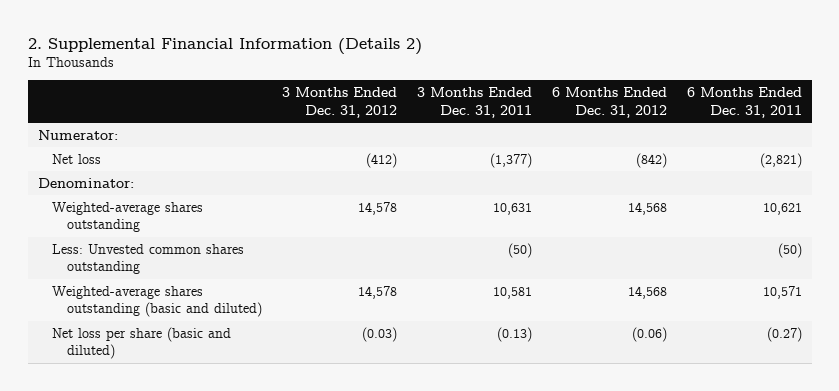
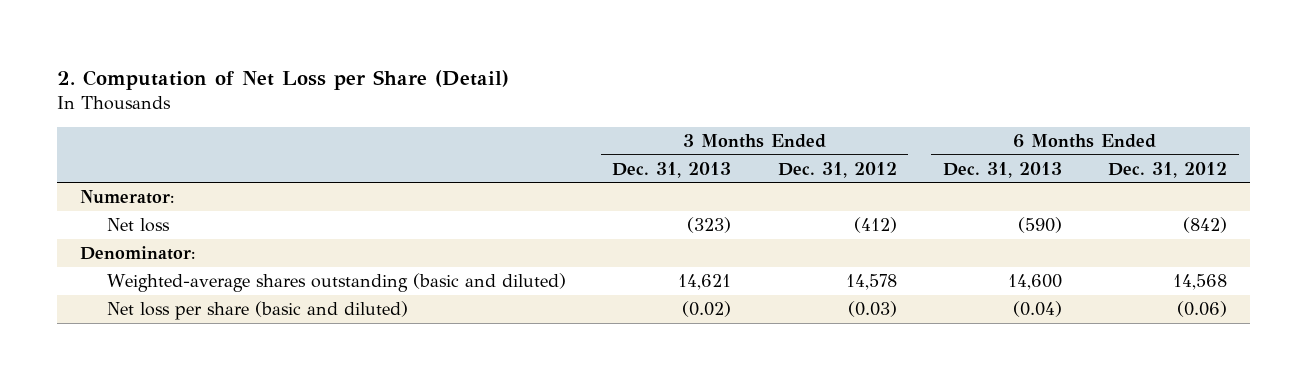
- 2. Supplemental Financial Information (Details 2)
+ 2. Computation of Net Loss per Share (Detail)
- | 3 Months Ended Dec. 31, 2012 | 3 Months Ended Dec. 31, 2011 | 6 Months Ended Dec. 31, 2012 | 6 Months Ended Dec. 31, 2011
+ | 3 Months Ended Dec. 31, 2013 | 3 Months Ended Dec. 31, 2012 | 6 Months Ended Dec. 31, 2013 | 6 Months Ended Dec. 31, 2012
- Weighted-average shares outstanding | 14,578 | 10,631 | 14,568 | 10,621
- Less: Unvested common shares outstanding | | (50) | | (50)

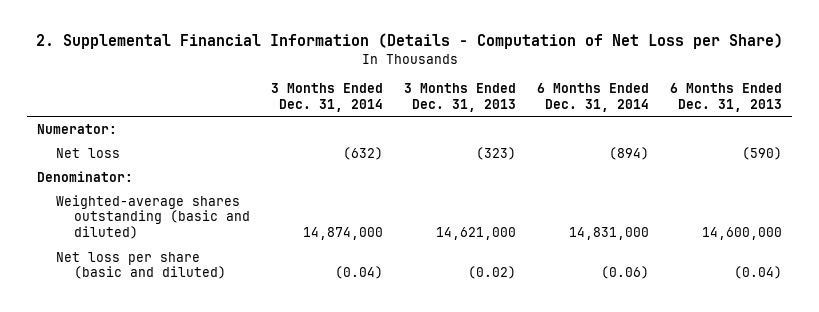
- 2. Computation of Net Loss per Share (Detail)
+ 2. Supplemental Financial Information (Details - Computation of Net Loss per Share)
- | 3 Months Ended Dec. 31, 2013 | 3 Months Ended Dec. 31, 2012 | 6 Months Ended Dec. 31, 2013 | 6 Months Ended Dec. 31, 2012
+ | 3 Months Ended Dec. 31, 2014 | 3 Months Ended Dec. 31, 2013 | 6 Months Ended Dec. 31, 2014 | 6 Months Ended Dec. 31, 2013
- Weighted-average shares outstanding (basic and diluted) | 14,621 | 14,578 | 14,600 | 14,568
+ Weighted-average shares outstanding (basic and diluted) | 14,874,000 | 14,621,000 | 14,831,000 | 14,600,000

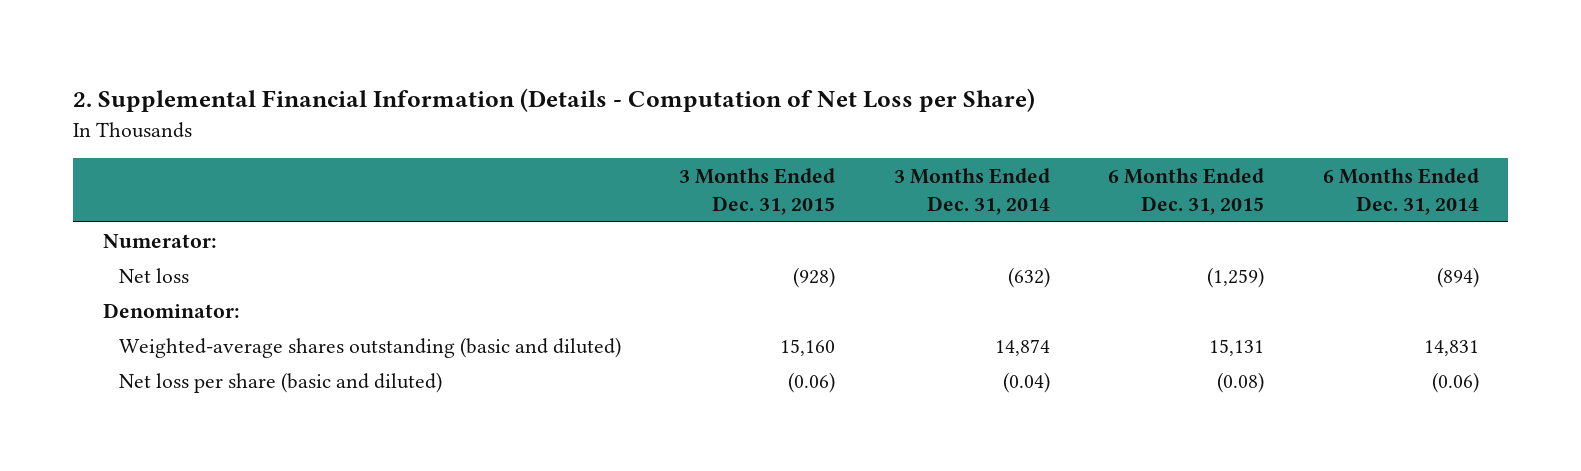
- | 3 Months Ended Dec. 31, 2014 | 3 Months Ended Dec. 31, 2013 | 6 Months Ended Dec. 31, 2014 | 6 Months Ended Dec. 31, 2013
+ | 3 Months Ended Dec. 31, 2015 | 3 Months Ended Dec. 31, 2014 | 6 Months Ended Dec. 31, 2015 | 6 Months Ended Dec. 31, 2014
- Weighted-average shares outstanding (basic and diluted) | 14,874,000 | 14,621,000 | 14,831,000 | 14,600,000
+ Weighted-average shares outstanding (basic and diluted) | 15,160 | 14,874 | 15,131 | 14,831

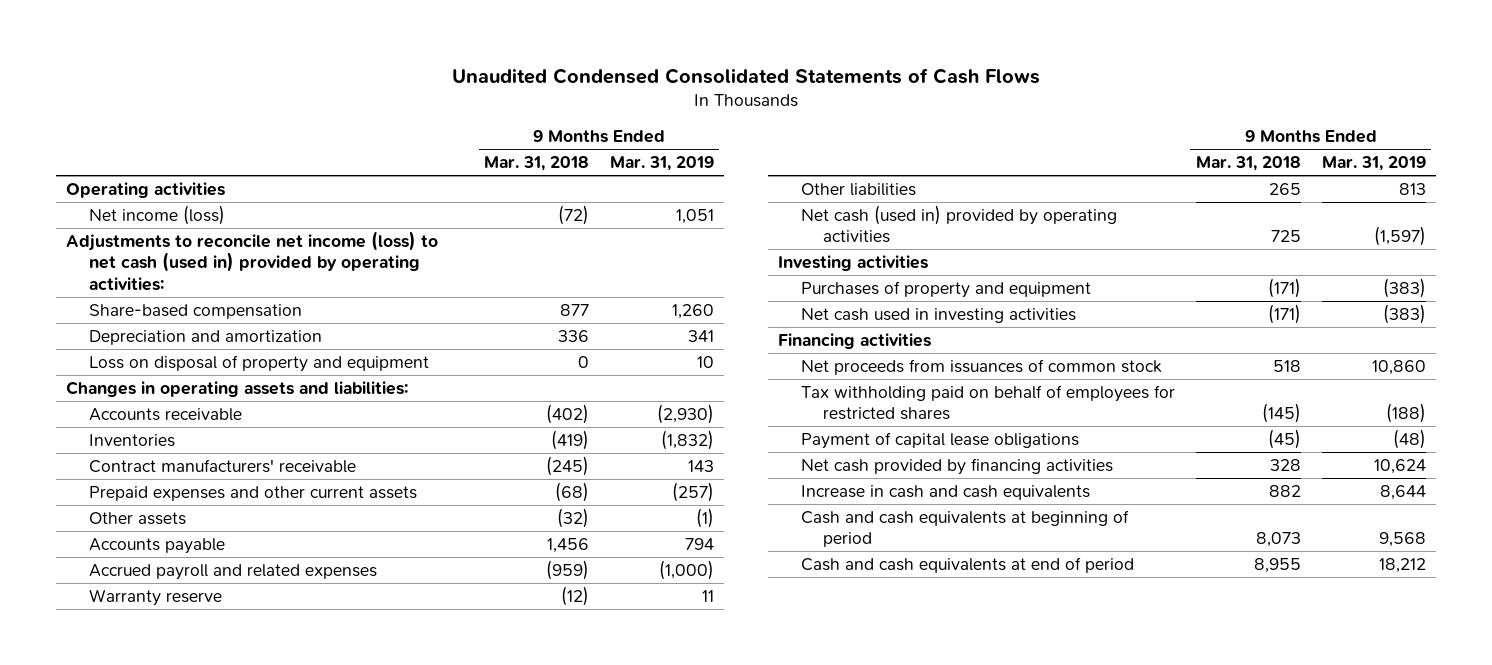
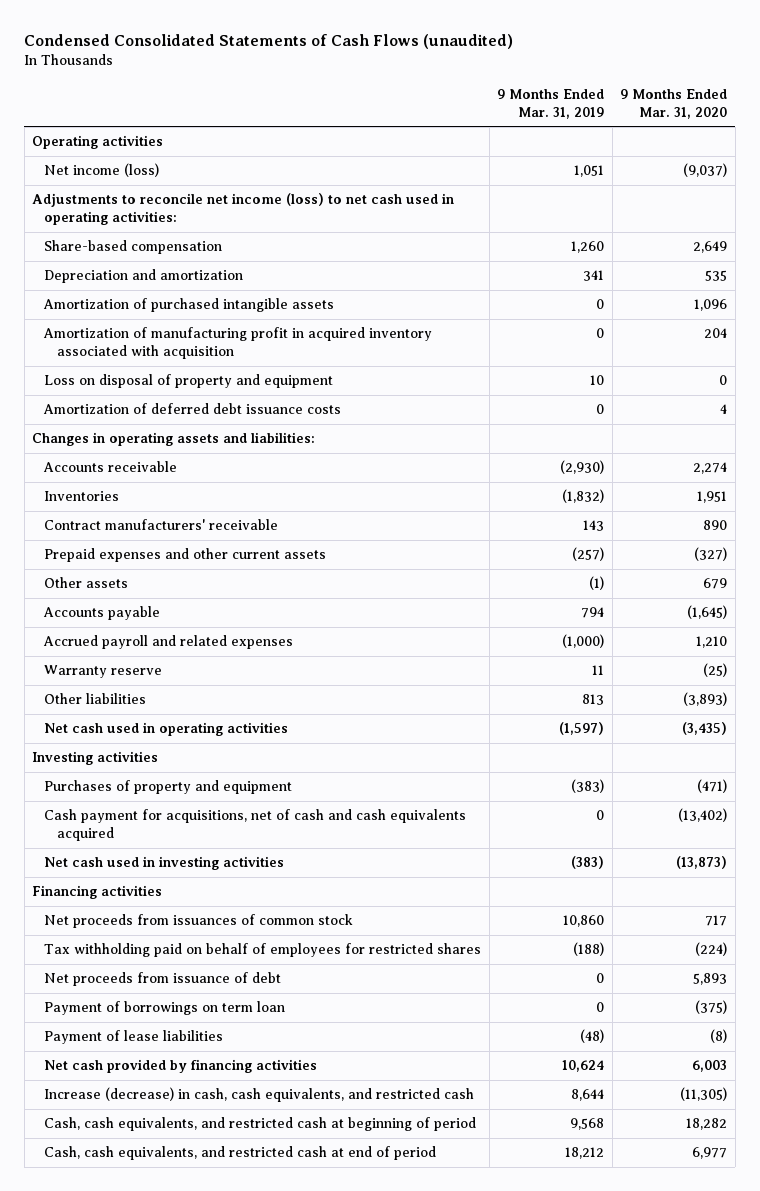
- Unaudited Condensed Consolidated Statements of Cash Flows
+ Condensed Consolidated Statements of Cash Flows (unaudited)
- | 9 Months Ended Mar. 31, 2018 | 9 Months Ended Mar. 31, 2019
+ | 9 Months Ended Mar. 31, 2019 | 9 Months Ended Mar. 31, 2020
- Adjustments to reconcile net income (loss) to net cash (used in) provided by operating activities:
+ Adjustments to reconcile net income (loss) to net cash used in operating activities:
+ Amortization of purchased intangible assets | 0 | 1,096
+ Amortization of manufacturing profit in acquired inventory associated with acquisition | 0 | 204
+ Amortization of deferred debt issuance costs | 0 | 4
- Net cash (used in) provided by operating activities | 725 | (1,597)
+ Net cash used in operating activities | (1,597) | (3,435)
+ Cash payment for acquisitions, net of cash and cash equivalents acquired | 0 | (13,402)
- Payment of capital lease obligations | (45) | (48)
+ Net proceeds from issuance of debt | 0 | 5,893
+ Payment of borrowings on term loan | 0 | (375)
+ Payment of lease liabilities | (48) | (8)
- Increase in cash and cash equivalents | 882 | 8,644
- Cash and cash equivalents at beginning of period | 8,073 | 9,568
- Cash and cash equivalents at end of period | 8,955 | 18,212
+ Increase (decrease) in cash, cash equivalents, and restricted cash | 8,644 | (11,305)
+ Cash, cash equivalents, and restricted cash at beginning of period | 9,568 | 18,282
+ Cash, cash equivalents, and restricted cash at end of period | 18,212 | 6,977

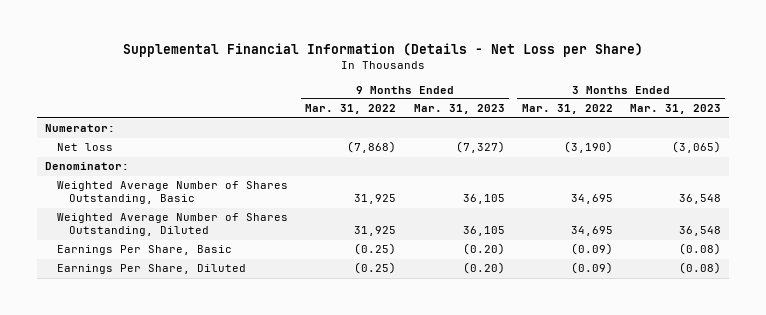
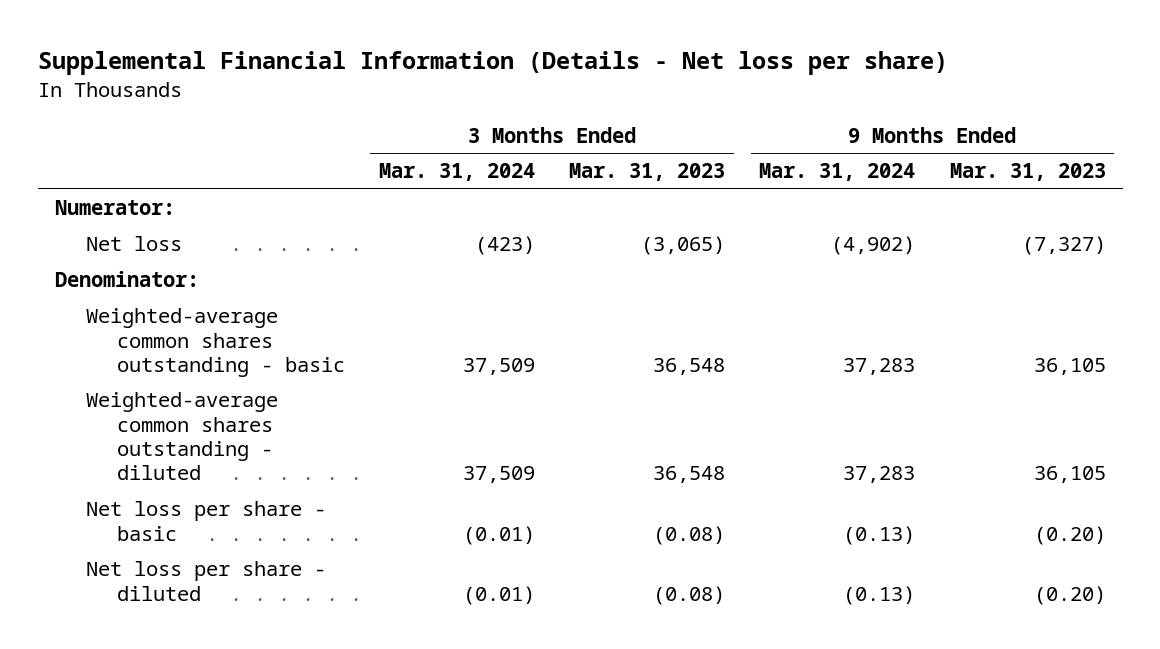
- Supplemental Financial Information (Details - Net Loss per Share)
+ Supplemental Financial Information (Details - Net loss per share)
- | 9 Months Ended Mar. 31, 2022 | 9 Months Ended Mar. 31, 2023 | 3 Months Ended Mar. 31, 2022 | 3 Months Ended Mar. 31, 2023
+ | 3 Months Ended Mar. 31, 2024 | 3 Months Ended Mar. 31, 2023 | 9 Months Ended Mar. 31, 2024 | 9 Months Ended Mar. 31, 2023
- Weighted Average Number of Shares Outstanding, Basic | 31,925 | 36,105 | 34,695 | 36,548
- Weighted Average Number of Shares Outstanding, Diluted | 31,925 | 36,105 | 34,695 | 36,548
- Earnings Per Share, Basic | (0.25) | (0.20) | (0.09) | (0.08)
- Earnings Per Share, Diluted | (0.25) | (0.20) | (0.09) | (0.08)
+ Weighted-average common shares outstanding - basic | 37,509 | 36,548 | 37,283 | 36,105
+ Weighted-average common shares outstanding - diluted | 37,509 | 36,548 | 37,283 | 36,105
+ Net loss per share - basic | (0.01) | (0.08) | (0.13) | (0.20)
+ Net loss per share - diluted | (0.01) | (0.08) | (0.13) | (0.20)

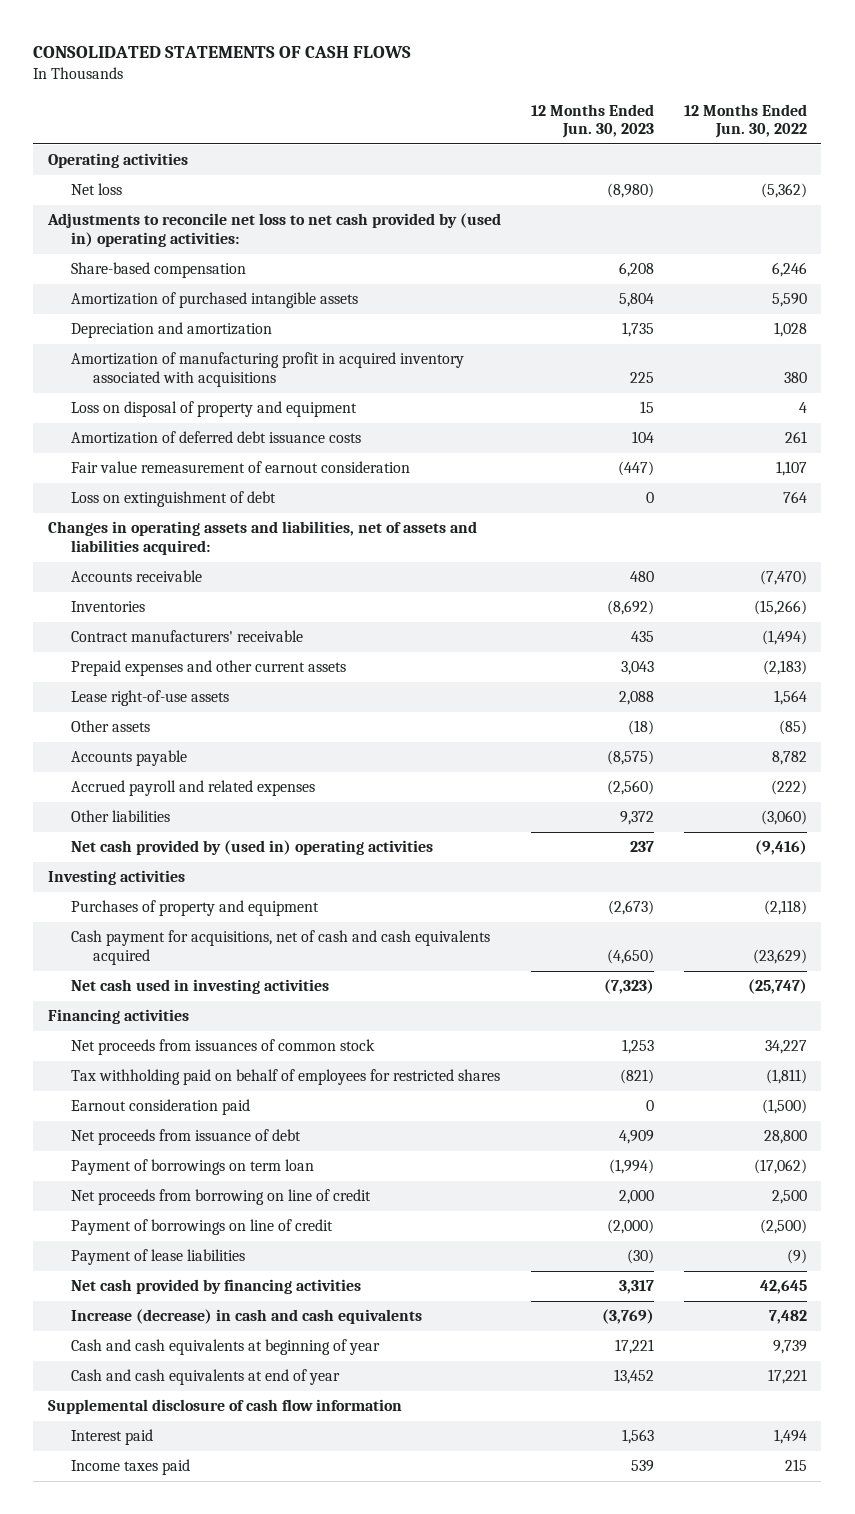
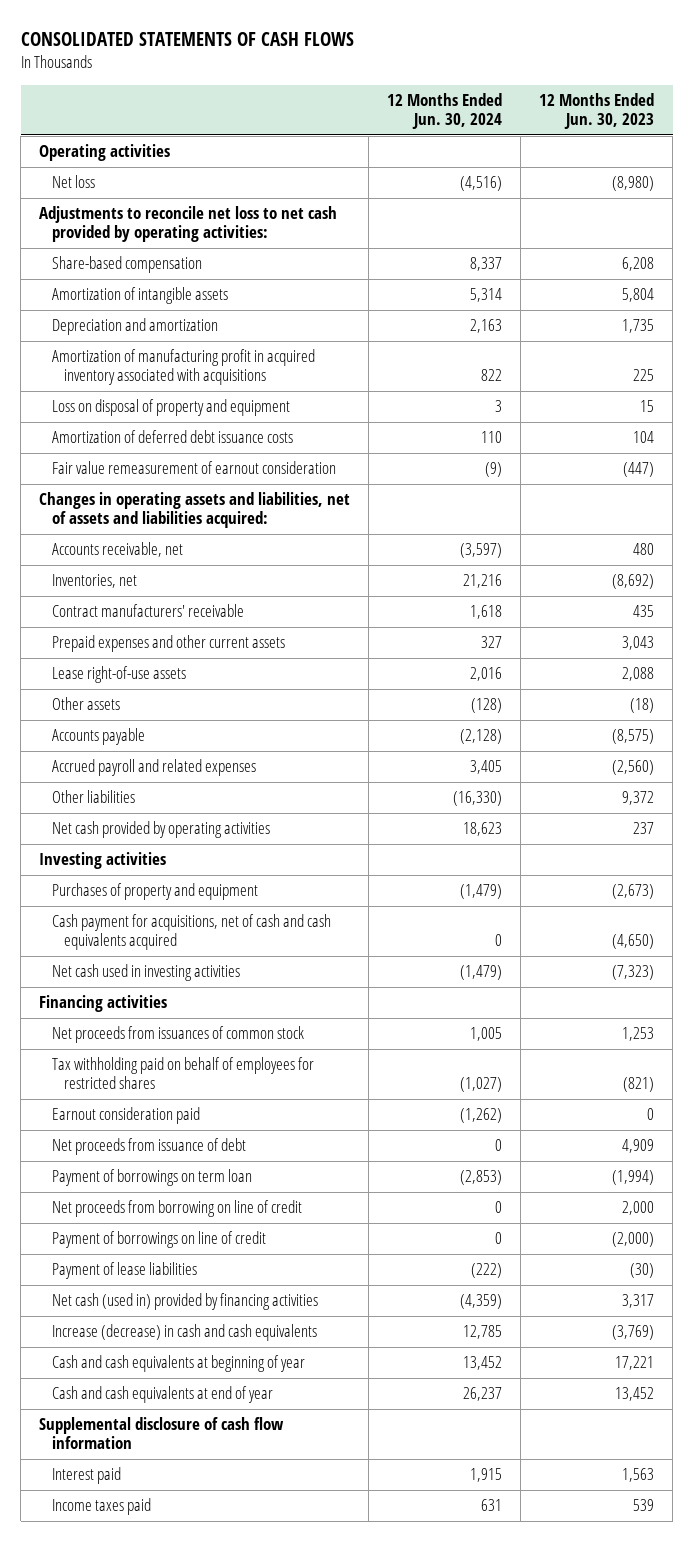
- | 12 Months Ended Jun. 30, 2023 | 12 Months Ended Jun. 30, 2022
+ | 12 Months Ended Jun. 30, 2024 | 12 Months Ended Jun. 30, 2023
- Adjustments to reconcile net loss to net cash provided by (used in) operating activities:
+ Adjustments to reconcile net loss to net cash provided by operating activities:
- Amortization of purchased intangible assets | 5,804 | 5,590
+ Amortization of intangible assets | 5,314 | 5,804
- Loss on extinguishment of debt | 0 | 764
- Accounts receivable | 480 | (7,470)
- Inventories | (8,692) | (15,266)
+ Accounts receivable, net | (3,597) | 480
+ Inventories, net | 21,216 | (8,692)
- Net cash provided by (used in) operating activities | 237 | (9,416)
+ Net cash provided by operating activities | 18,623 | 237
- Net cash provided by financing activities | 3,317 | 42,645
+ Net cash (used in) provided by financing activities | (4,359) | 3,317

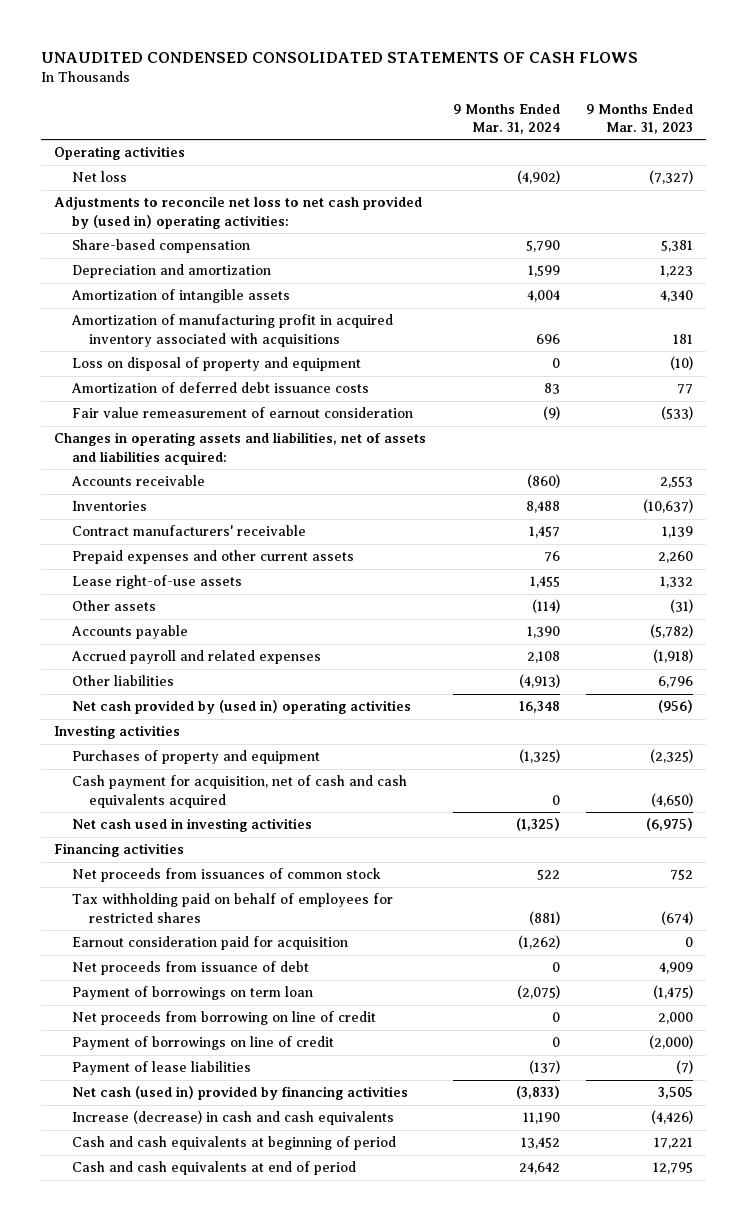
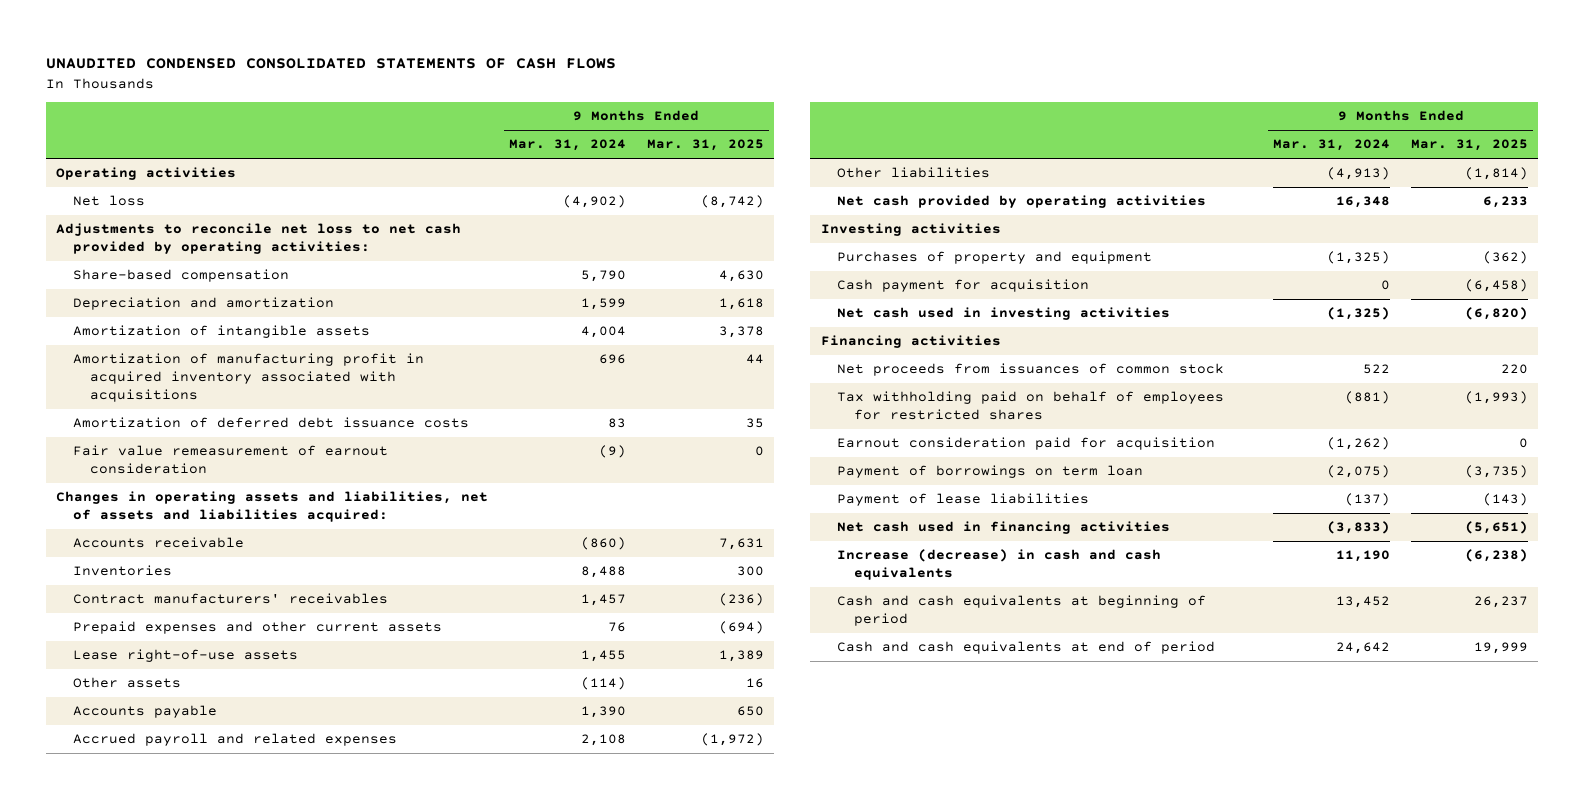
- | 9 Months Ended Mar. 31, 2024 | 9 Months Ended Mar. 31, 2023
+ | 9 Months Ended Mar. 31, 2024 | 9 Months Ended Mar. 31, 2025
- Adjustments to reconcile net loss to net cash provided by (used in) operating activities:
+ Adjustments to reconcile net loss to net cash provided by operating activities:
- Loss on disposal of property and equipment | 0 | (10)
- Contract manufacturers' receivable | 1,457 | 1,139
+ Contract manufacturers' receivables | 1,457 | (236)
- Net cash provided by (used in) operating activities | 16,348 | (956)
+ Net cash provided by operating activities | 16,348 | 6,233
- Cash payment for acquisition, net of cash and cash equivalents acquired | 0 | (4,650)
+ Cash payment for acquisition | 0 | (6,458)
- Net proceeds from issuance of debt | 0 | 4,909
- Net proceeds from borrowing on line of credit | 0 | 2,000
- Payment of borrowings on line of credit | 0 | (2,000)
- Net cash (used in) provided by financing activities | (3,833) | 3,505
+ Net cash used in financing activities | (3,833) | (5,651)

